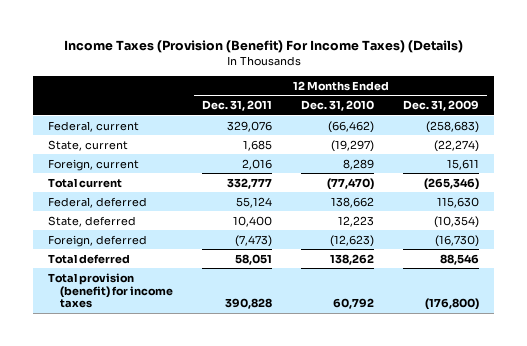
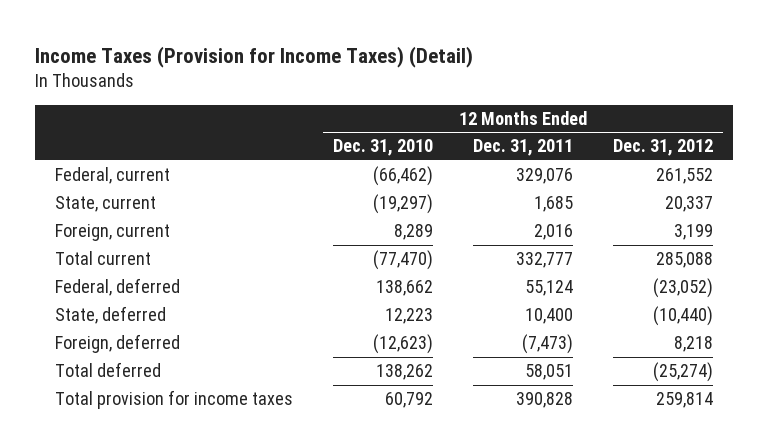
- Income Taxes (Provision (Benefit) For Income Taxes) (Details)
+ Income Taxes (Provision for Income Taxes) (Detail)
- | 12 Months Ended Dec. 31, 2011 | 12 Months Ended Dec. 31, 2010 | 12 Months Ended Dec. 31, 2009
+ | 12 Months Ended Dec. 31, 2010 | 12 Months Ended Dec. 31, 2011 | 12 Months Ended Dec. 31, 2012
- Total provision (benefit) for income taxes | 390,828 | 60,792 | (176,800)
+ Total provision for income taxes | 60,792 | 390,828 | 259,814

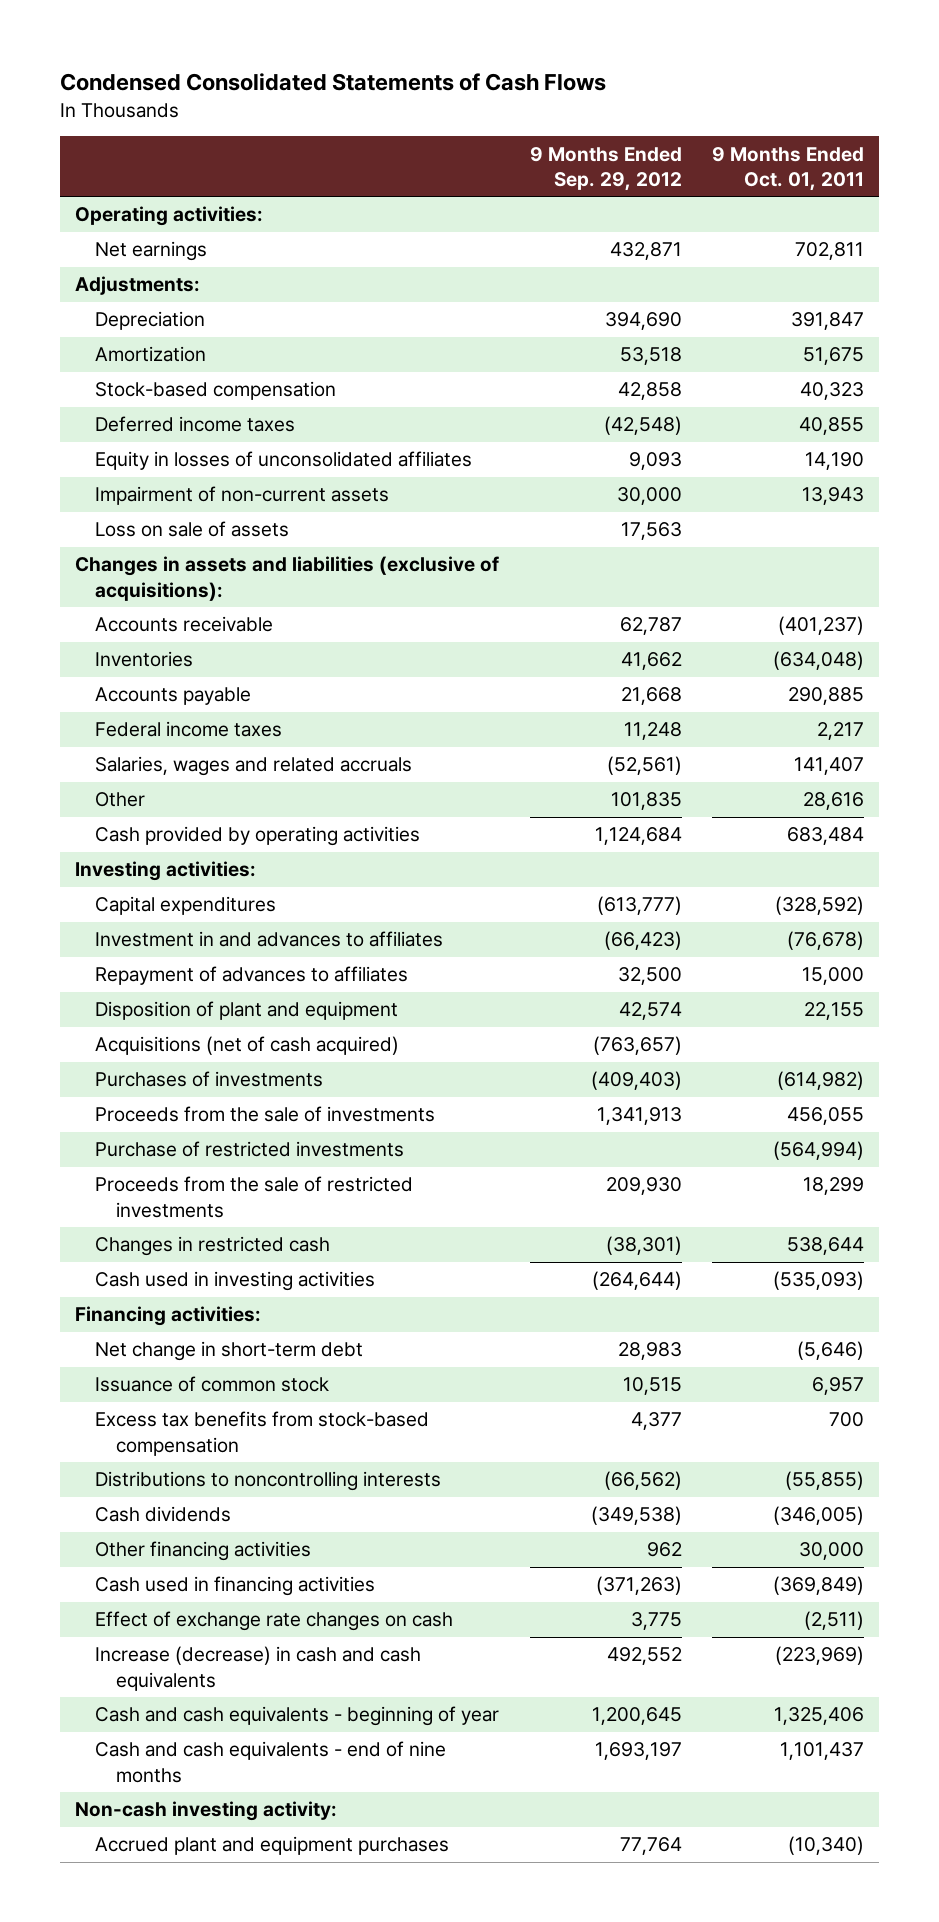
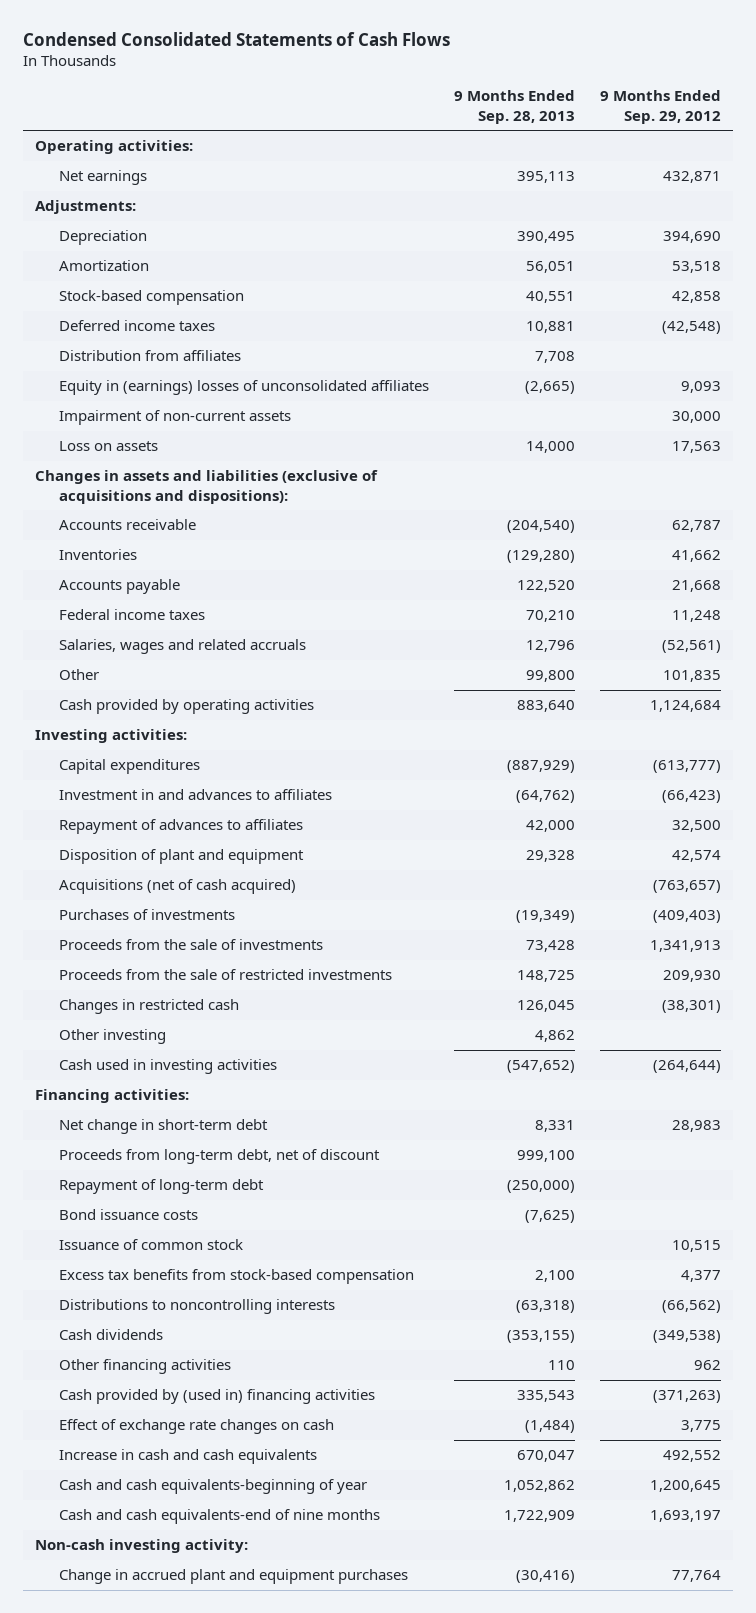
- | 9 Months Ended Sep. 29, 2012 | 9 Months Ended Oct. 01, 2011
+ | 9 Months Ended Sep. 28, 2013 | 9 Months Ended Sep. 29, 2012
- Equity in losses of unconsolidated affiliates | 9,093 | 14,190
+ Distribution from affiliates | 7,708 |
+ Equity in (earnings) losses of unconsolidated affiliates | (2,665) | 9,093
- Loss on sale of assets | 17,563 |
- Changes in assets and liabilities (exclusive of acquisitions):
+ Loss on assets | 14,000 | 17,563
+ Changes in assets and liabilities (exclusive of acquisitions and dispositions):
- Purchase of restricted investments | | (564,994)
+ Other investing | 4,862 |
+ Proceeds from long-term debt, net of discount | 999,100 |
+ Repayment of long-term debt | (250,000) |
+ Bond issuance costs | (7,625) |
- Cash used in financing activities | (371,263) | (369,849)
+ Cash provided by (used in) financing activities | 335,543 | (371,263)
- Increase (decrease) in cash and cash equivalents | 492,552 | (223,969)
- Cash and cash equivalents - beginning of year | 1,200,645 | 1,325,406
- Cash and cash equivalents - end of nine months | 1,693,197 | 1,101,437
+ Increase in cash and cash equivalents | 670,047 | 492,552
+ Cash and cash equivalents-beginning of year | 1,052,862 | 1,200,645
+ Cash and cash equivalents-end of nine months | 1,722,909 | 1,693,197
- Accrued plant and equipment purchases | 77,764 | (10,340)
+ Change in accrued plant and equipment purchases | (30,416) | 77,764

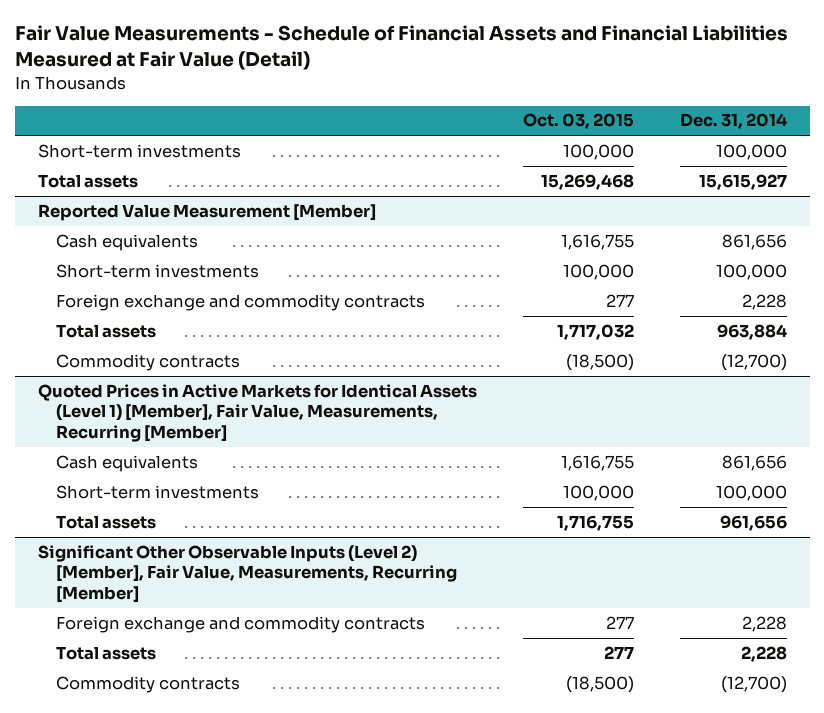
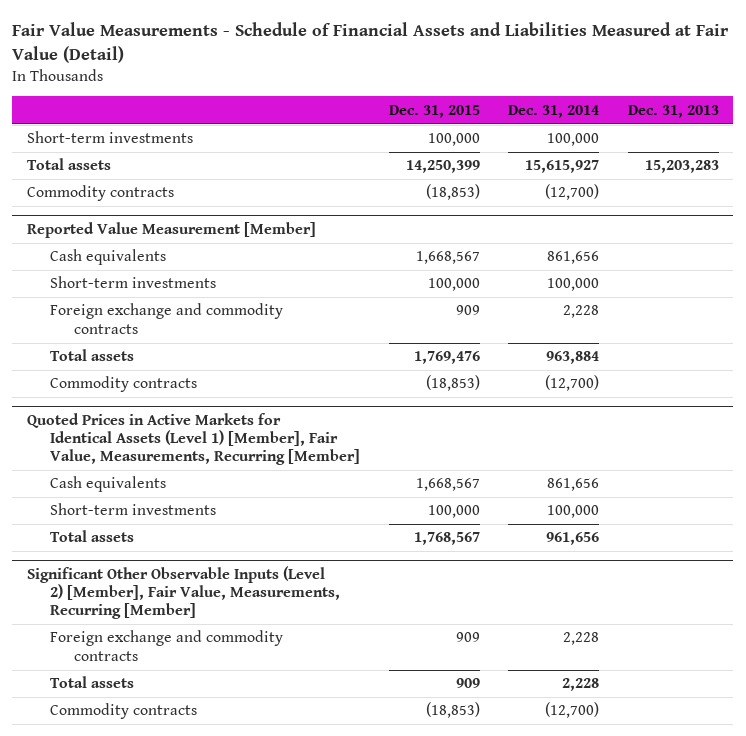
- Fair Value Measurements - Schedule of Financial Assets and Financial Liabilities Measured at Fair Value (Detail)
+ Fair Value Measurements - Schedule of Financial Assets and Liabilities Measured at Fair Value (Detail)
- | Oct. 03, 2015 | Dec. 31, 2014
+ | Dec. 31, 2015 | Dec. 31, 2014 | Dec. 31, 2013
+ Commodity contracts | (18,853) | (12,700) |

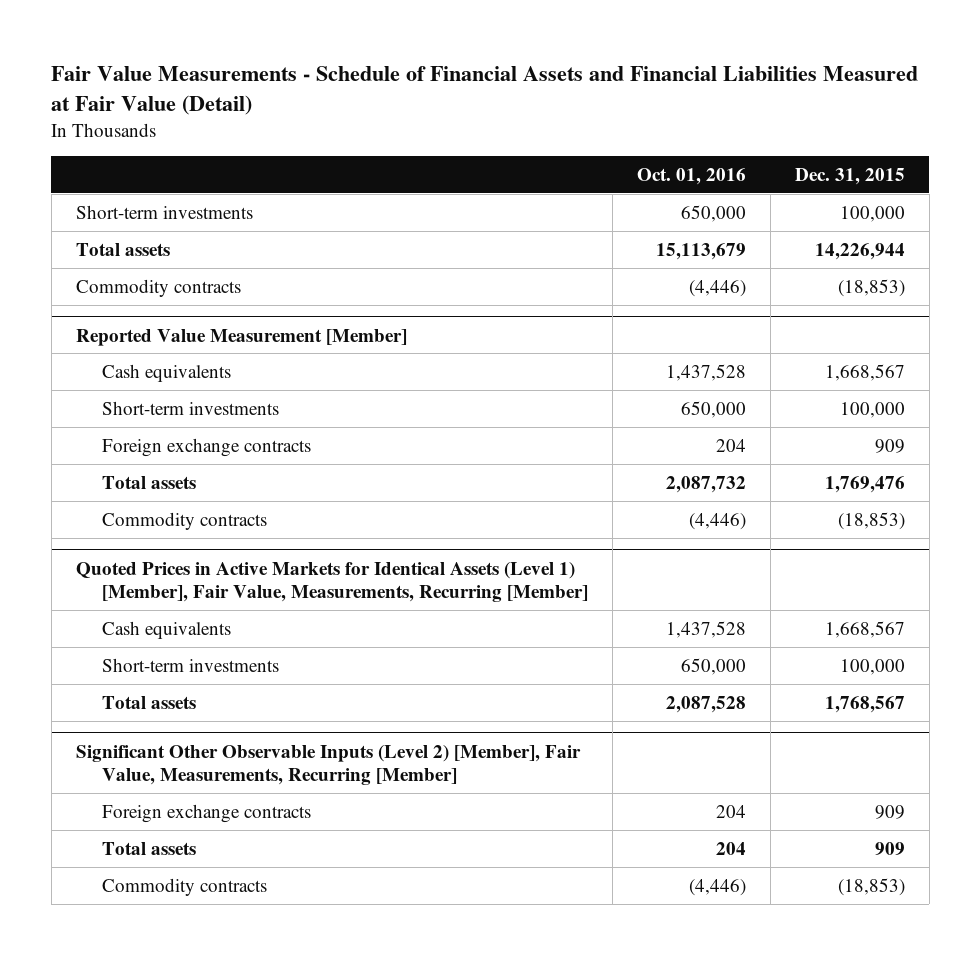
- Fair Value Measurements - Schedule of Financial Assets and Liabilities Measured at Fair Value (Detail)
+ Fair Value Measurements - Schedule of Financial Assets and Financial Liabilities Measured at Fair Value (Detail)
- | Dec. 31, 2015 | Dec. 31, 2014 | Dec. 31, 2013
+ | Oct. 01, 2016 | Dec. 31, 2015
- Total assets | 14,250,399 | 15,615,927 | 15,203,283
+ Total assets | 15,113,679 | 14,226,944
@ Reported Value Measurement [Member]
- Foreign exchange and commodity contracts | 909 | 2,228 |
+ Foreign exchange contracts | 204 | 909
@ Significant Other Observable Inputs (Level 2) [Member], Fair Value, Measurements, Recurring [Member]
- Foreign exchange and commodity contracts | 909 | 2,228 |
+ Foreign exchange contracts | 204 | 909

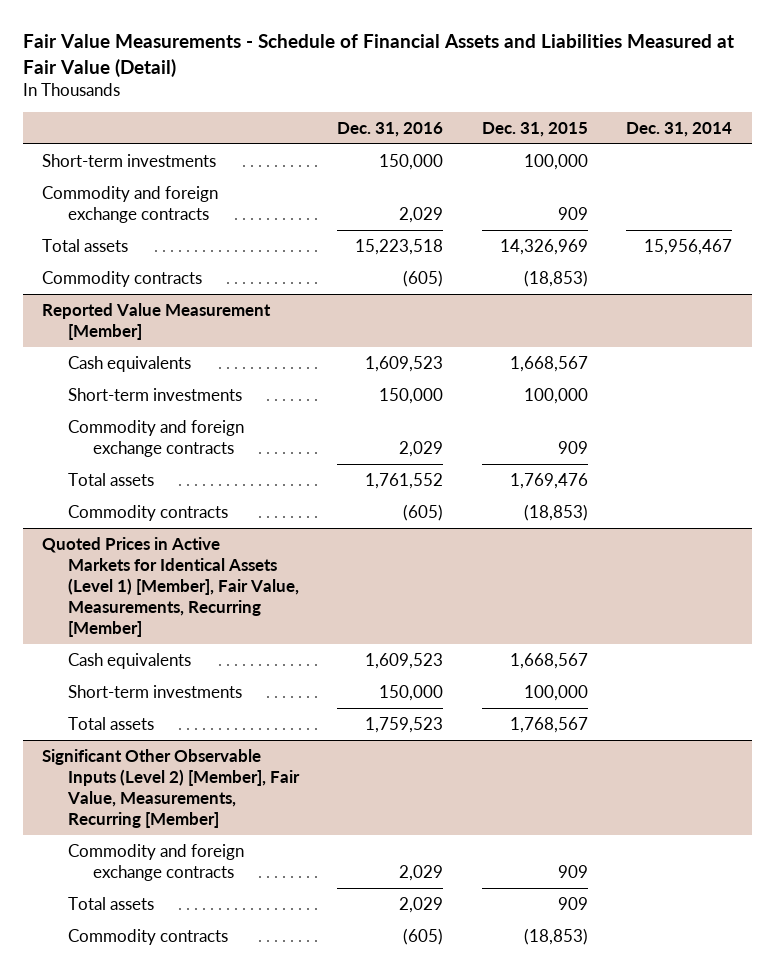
- Fair Value Measurements - Schedule of Financial Assets and Financial Liabilities Measured at Fair Value (Detail)
+ Fair Value Measurements - Schedule of Financial Assets and Liabilities Measured at Fair Value (Detail)
- | Oct. 01, 2016 | Dec. 31, 2015
+ | Dec. 31, 2016 | Dec. 31, 2015 | Dec. 31, 2014
- Total assets | 15,113,679 | 14,226,944
+ Commodity and foreign exchange contracts | 2,029 | 909 |
+ Total assets | 15,223,518 | 14,326,969 | 15,956,467
@ Reported Value Measurement [Member]
- Foreign exchange contracts | 204 | 909
+ Commodity and foreign exchange contracts | 2,029 | 909 |
@ Significant Other Observable Inputs (Level 2) [Member], Fair Value, Measurements, Recurring [Member]
- Foreign exchange contracts | 204 | 909
+ Commodity and foreign exchange contracts | 2,029 | 909 |

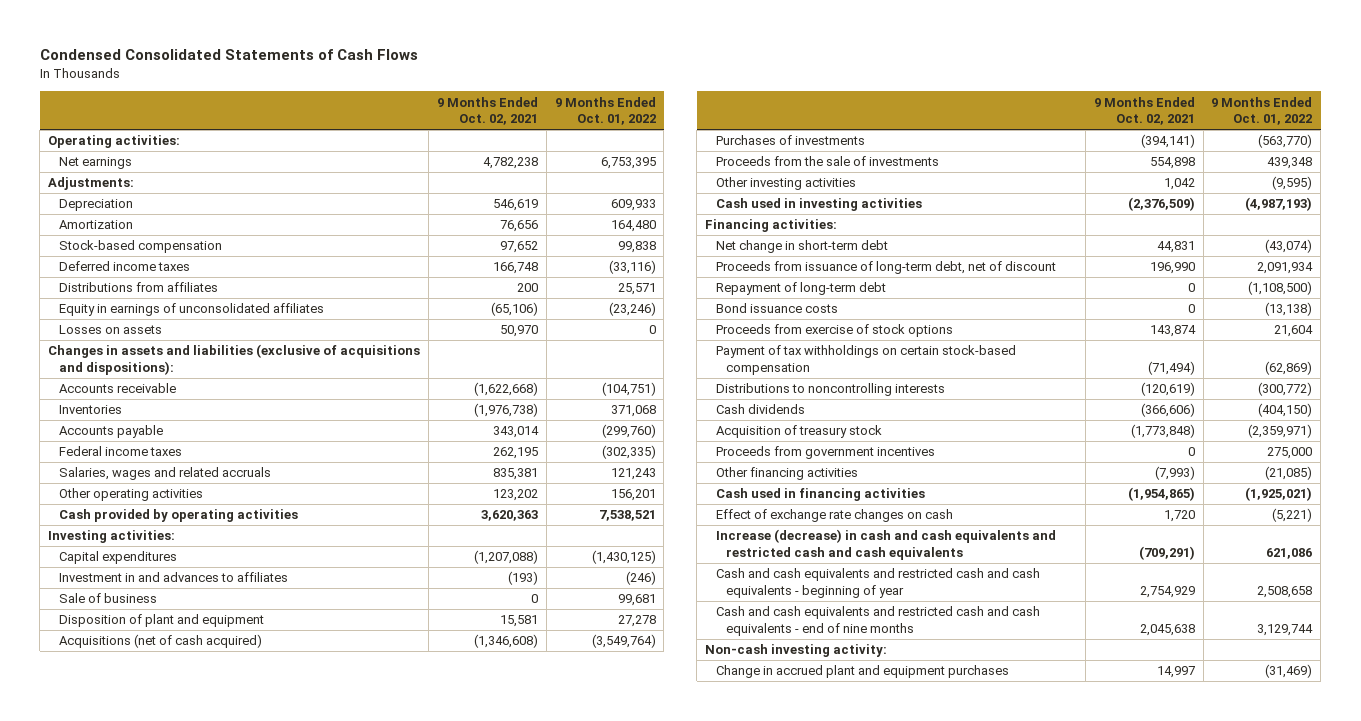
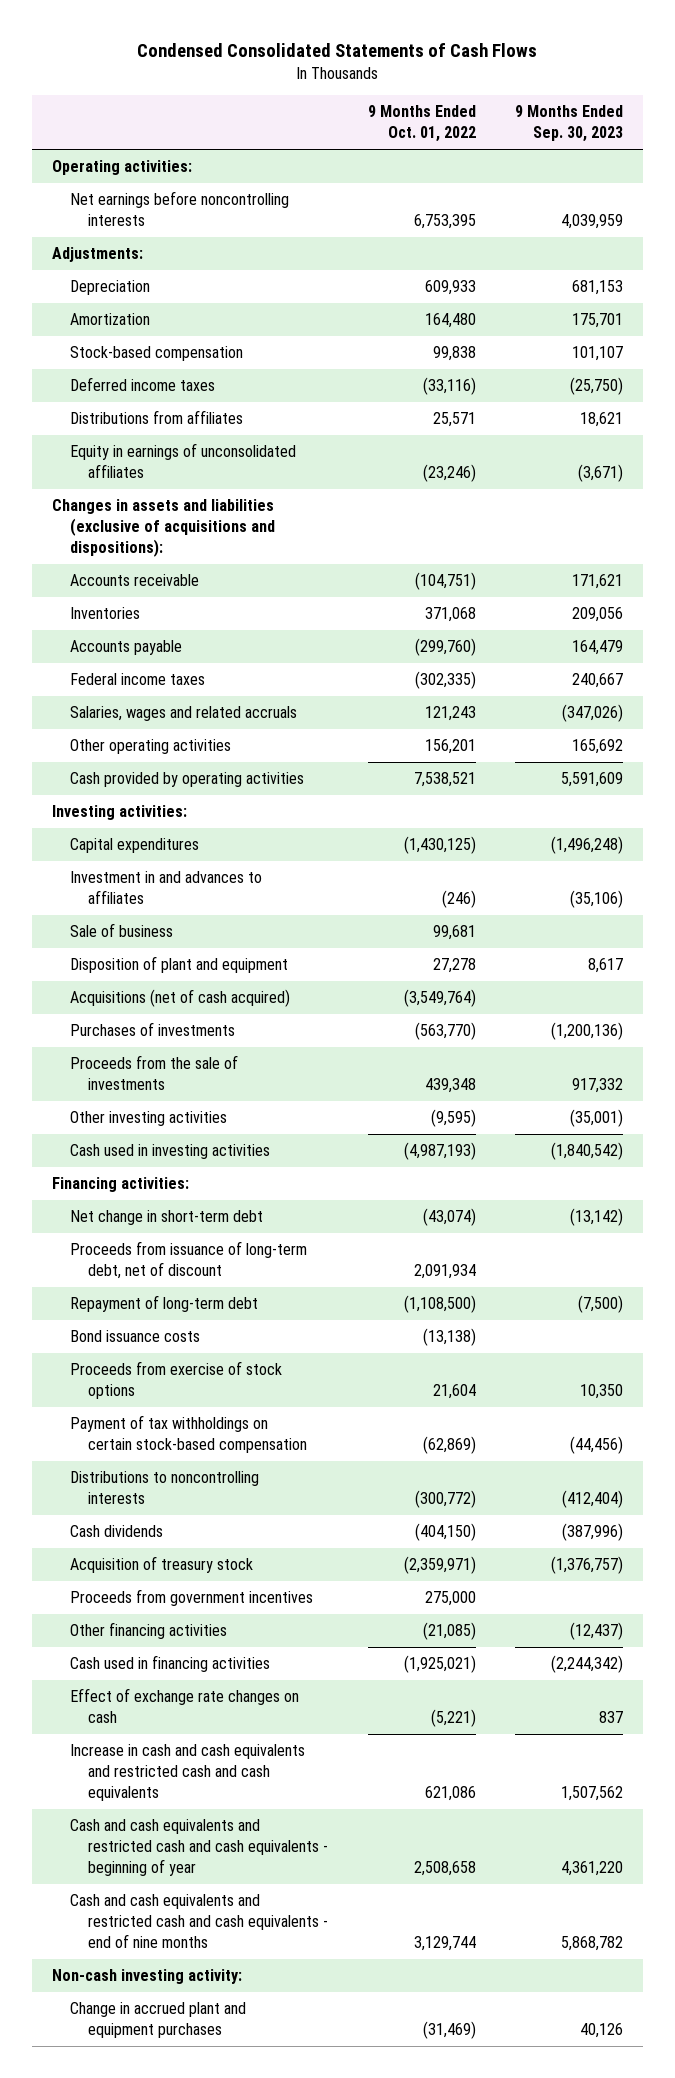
- | 9 Months Ended Oct. 02, 2021 | 9 Months Ended Oct. 01, 2022
+ | 9 Months Ended Oct. 01, 2022 | 9 Months Ended Sep. 30, 2023
- Net earnings | 4,782,238 | 6,753,395
+ Net earnings before noncontrolling interests | 6,753,395 | 4,039,959
- Losses on assets | 50,970 | 0
- Increase (decrease) in cash and cash equivalents and restricted cash and cash equivalents | (709,291) | 621,086
+ Increase in cash and cash equivalents and restricted cash and cash equivalents | 621,086 | 1,507,562

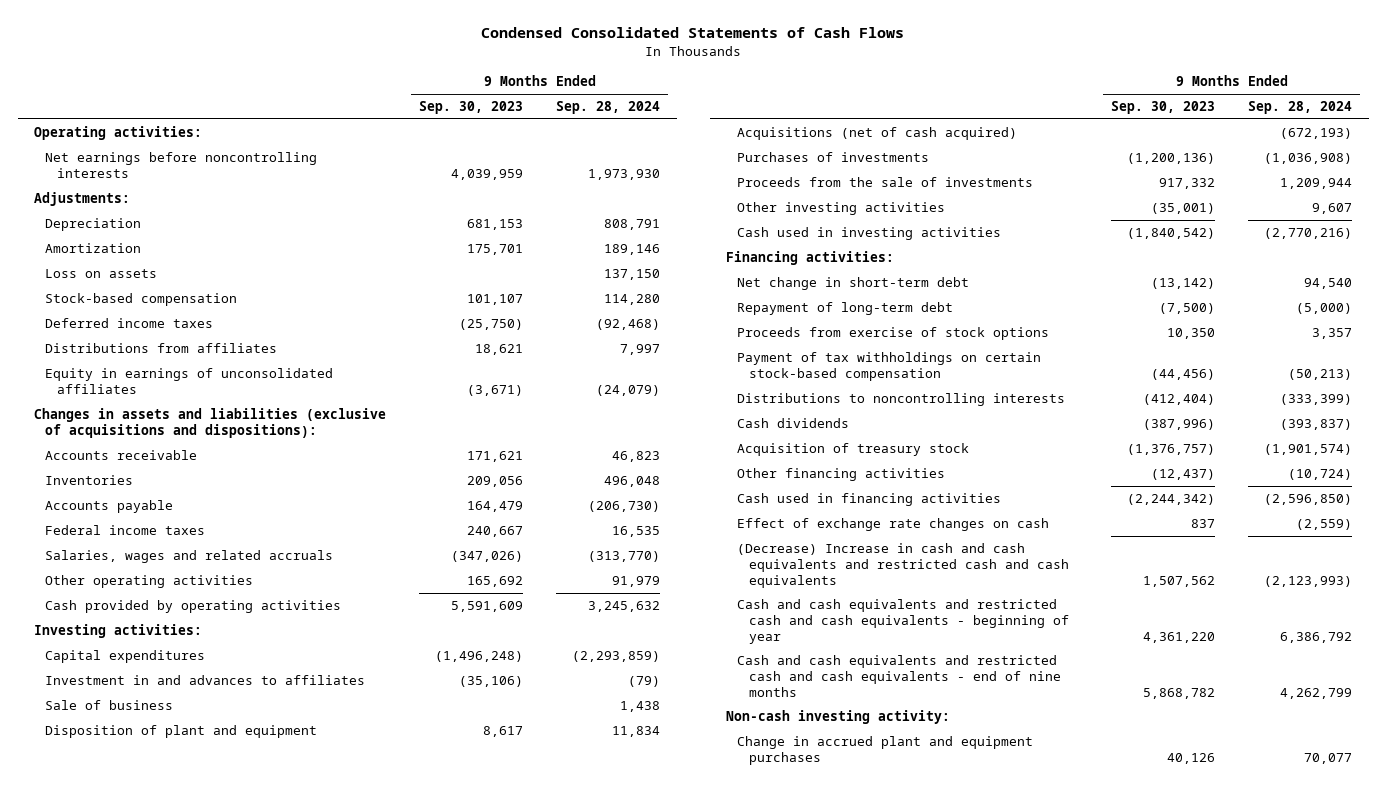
- | 9 Months Ended Oct. 01, 2022 | 9 Months Ended Sep. 30, 2023
+ | 9 Months Ended Sep. 30, 2023 | 9 Months Ended Sep. 28, 2024
+ Loss on assets | | 137,150
- Proceeds from issuance of long-term debt, net of discount | 2,091,934 |
- Bond issuance costs | (13,138) |
- Proceeds from government incentives | 275,000 |
- Increase in cash and cash equivalents and restricted cash and cash equivalents | 621,086 | 1,507,562
+ (Decrease) Increase in cash and cash equivalents and restricted cash and cash equivalents | 1,507,562 | (2,123,993)

